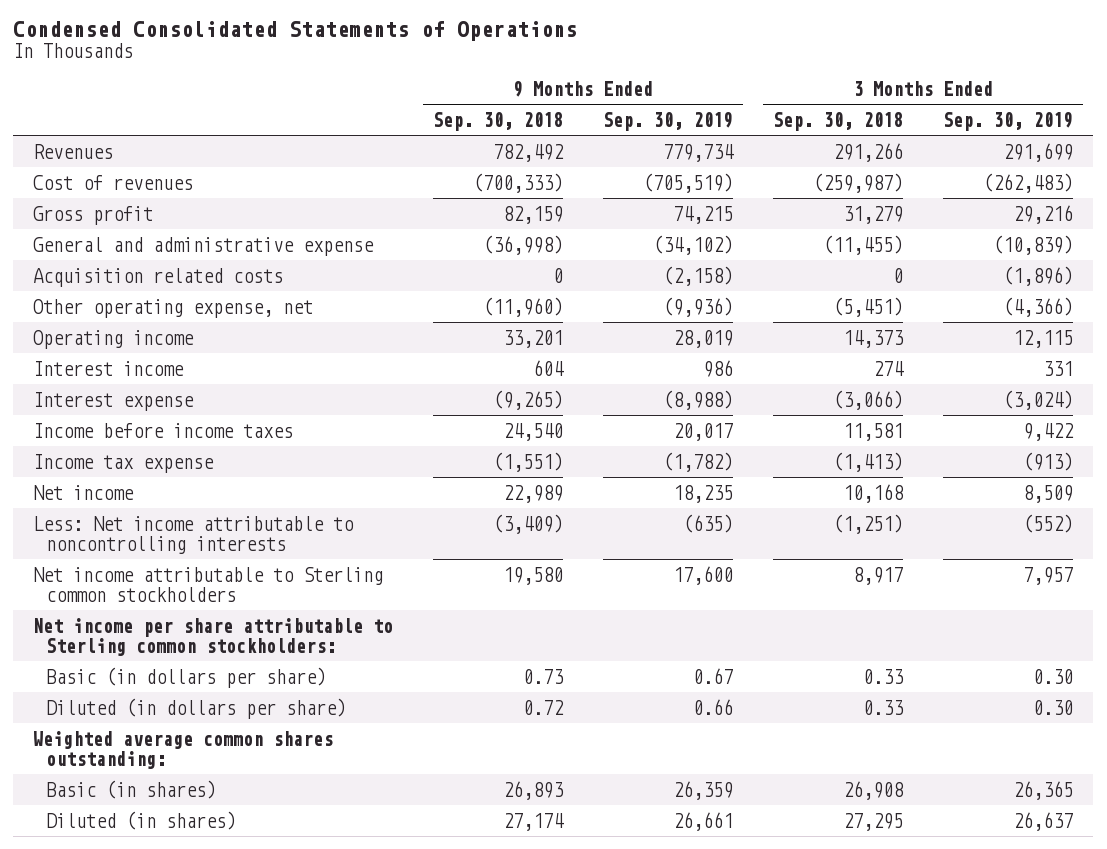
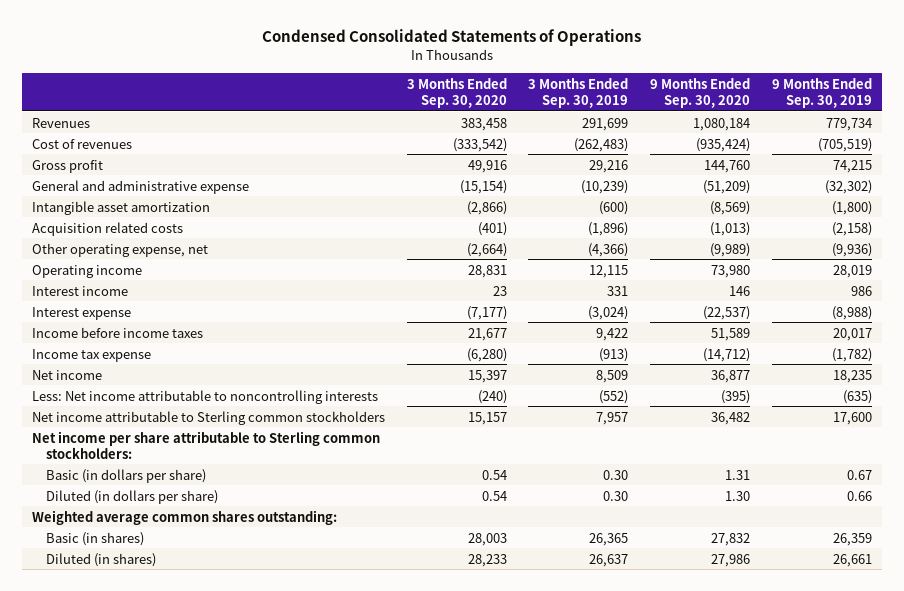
- | 9 Months Ended Sep. 30, 2018 | 9 Months Ended Sep. 30, 2019 | 3 Months Ended Sep. 30, 2018 | 3 Months Ended Sep. 30, 2019
+ | 3 Months Ended Sep. 30, 2020 | 3 Months Ended Sep. 30, 2019 | 9 Months Ended Sep. 30, 2020 | 9 Months Ended Sep. 30, 2019
- General and administrative expense | (36,998) | (34,102) | (11,455) | (10,839)
+ General and administrative expense | (15,154) | (10,239) | (51,209) | (32,302)
+ Intangible asset amortization | (2,866) | (600) | (8,569) | (1,800)

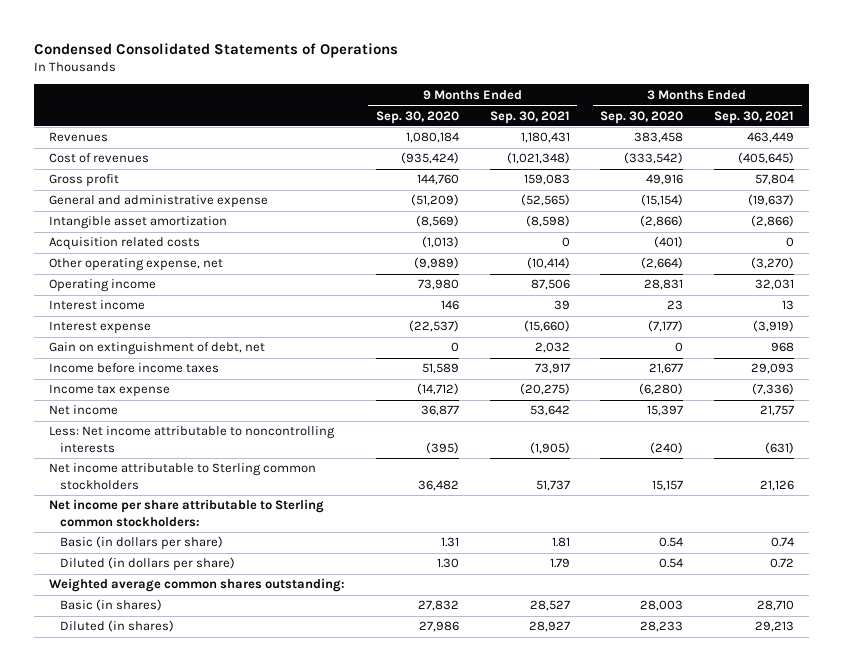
- | 3 Months Ended Sep. 30, 2020 | 3 Months Ended Sep. 30, 2019 | 9 Months Ended Sep. 30, 2020 | 9 Months Ended Sep. 30, 2019
+ | 9 Months Ended Sep. 30, 2020 | 9 Months Ended Sep. 30, 2021 | 3 Months Ended Sep. 30, 2020 | 3 Months Ended Sep. 30, 2021
+ Gain on extinguishment of debt, net | 0 | 2,032 | 0 | 968

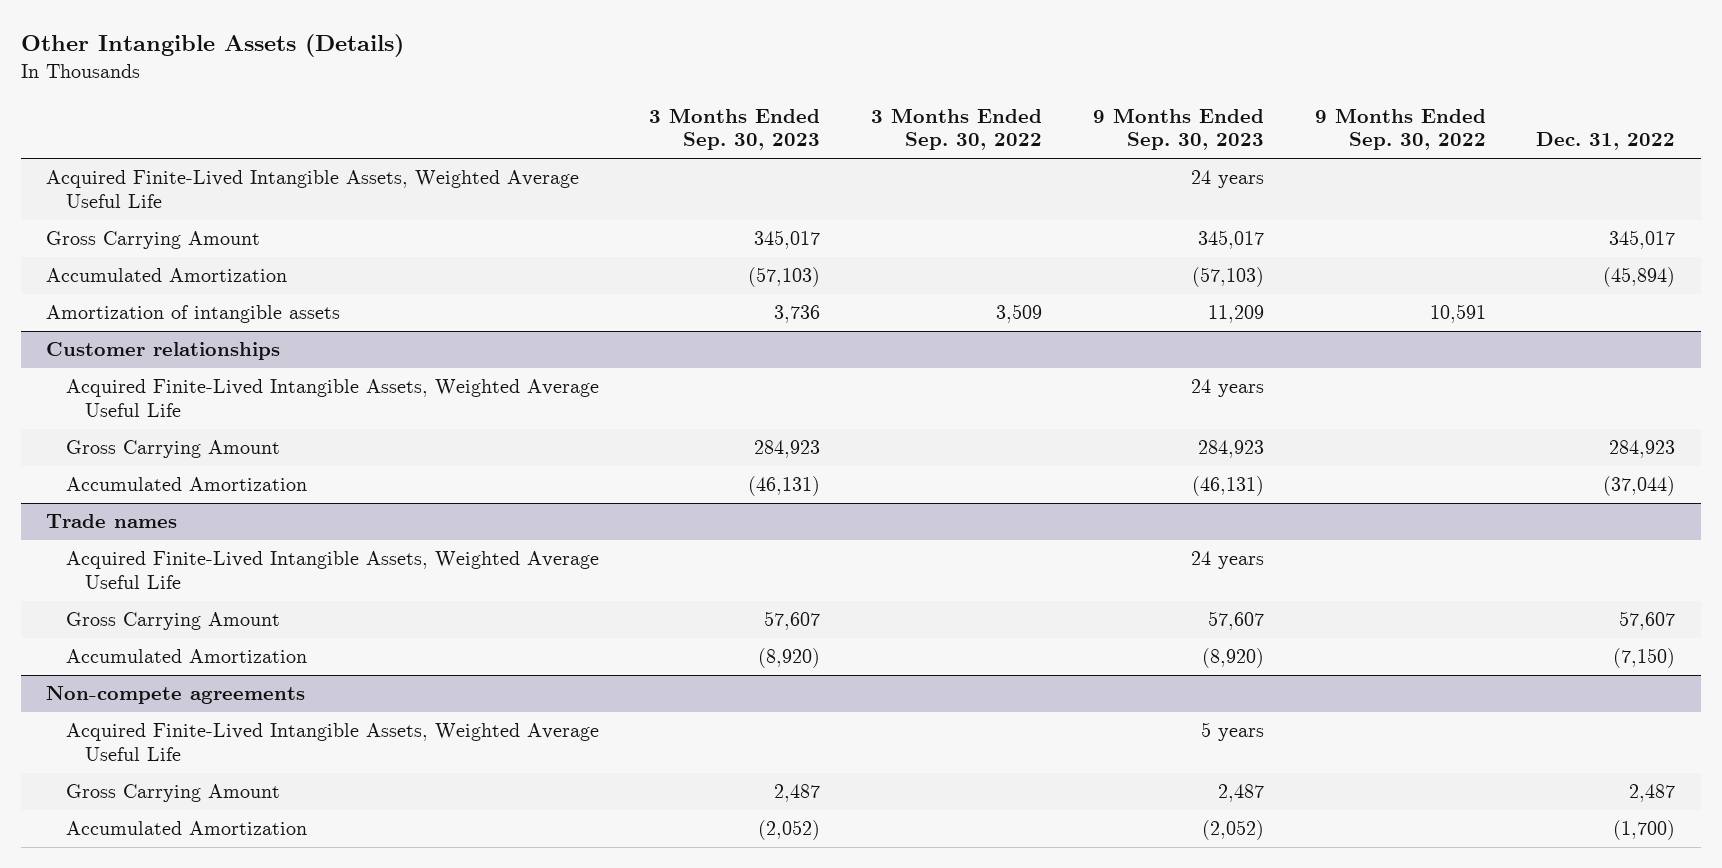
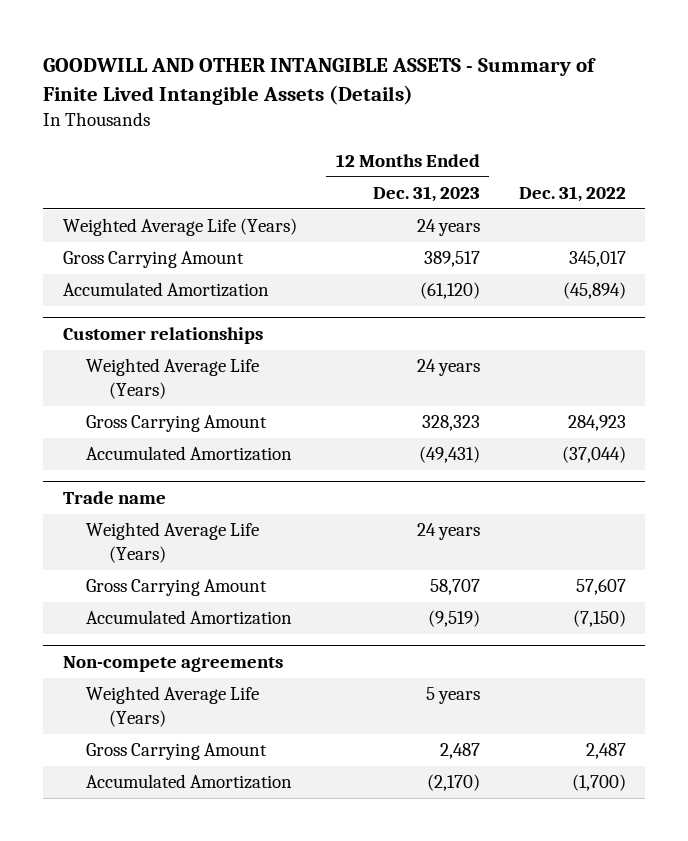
- Other Intangible Assets (Details)
+ GOODWILL AND OTHER INTANGIBLE ASSETS - Summary of Finite Lived Intangible Assets (Details)
- | 3 Months Ended Sep. 30, 2023 | 3 Months Ended Sep. 30, 2022 | 9 Months Ended Sep. 30, 2023 | 9 Months Ended Sep. 30, 2022 | Dec. 31, 2022
+ | 12 Months Ended Dec. 31, 2023 | Dec. 31, 2022
- Acquired Finite-Lived Intangible Assets, Weighted Average Useful Life | | | 24 years | |
+ Weighted Average Life (Years) | 24 years |
- Amortization of intangible assets | 3,736 | 3,509 | 11,209 | 10,591 |
@ Customer relationships
- Acquired Finite-Lived Intangible Assets, Weighted Average Useful Life | | | 24 years | |
+ Weighted Average Life (Years) | 24 years |
- Trade names
- Acquired Finite-Lived Intangible Assets, Weighted Average Useful Life | | | 24 years | |
+ Trade name
+ Weighted Average Life (Years) | 24 years |
@ Non-compete agreements
- Acquired Finite-Lived Intangible Assets, Weighted Average Useful Life | | | 5 years | |
+ Weighted Average Life (Years) | 5 years |

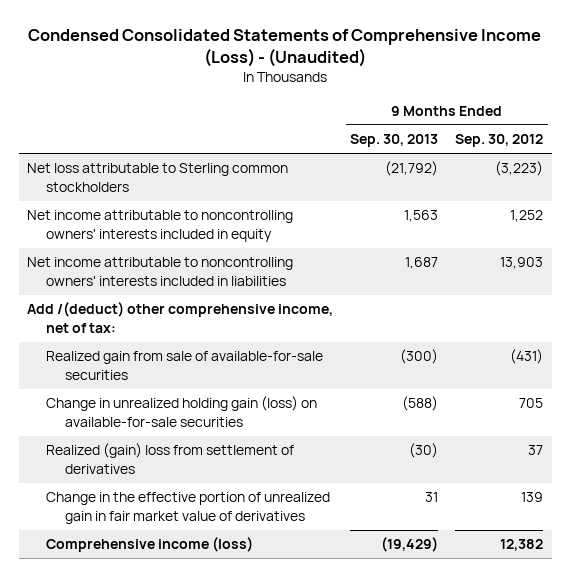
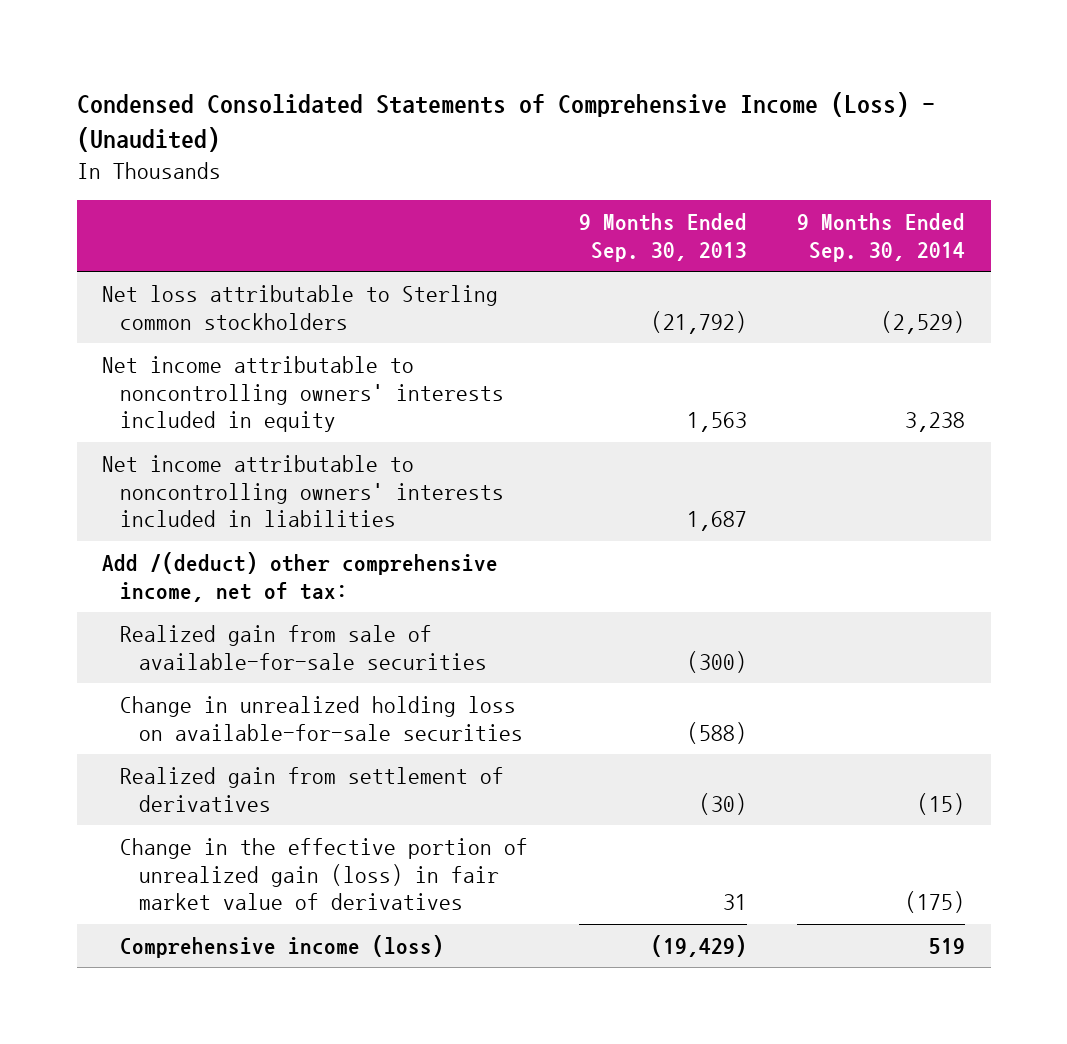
- | 9 Months Ended Sep. 30, 2013 | 9 Months Ended Sep. 30, 2012
+ | 9 Months Ended Sep. 30, 2013 | 9 Months Ended Sep. 30, 2014
- Change in unrealized holding gain (loss) on available-for-sale securities | (588) | 705
- Realized (gain) loss from settlement of derivatives | (30) | 37
- Change in the effective portion of unrealized gain in fair market value of derivatives | 31 | 139
+ Change in unrealized holding loss on available-for-sale securities | (588) |
+ Realized gain from settlement of derivatives | (30) | (15)
+ Change in the effective portion of unrealized gain (loss) in fair market value of derivatives | 31 | (175)

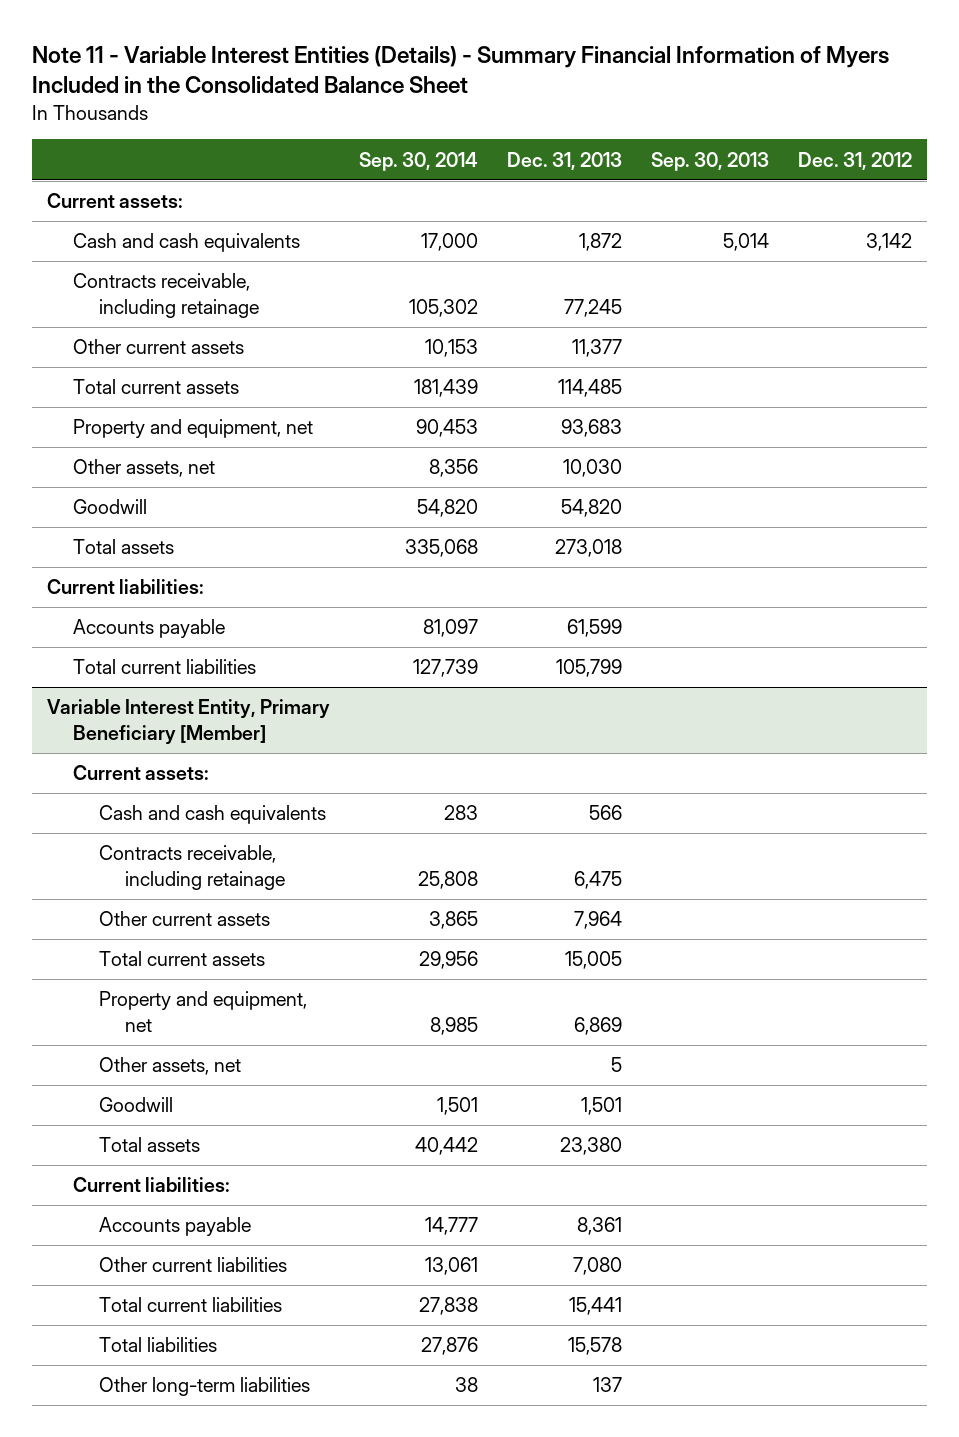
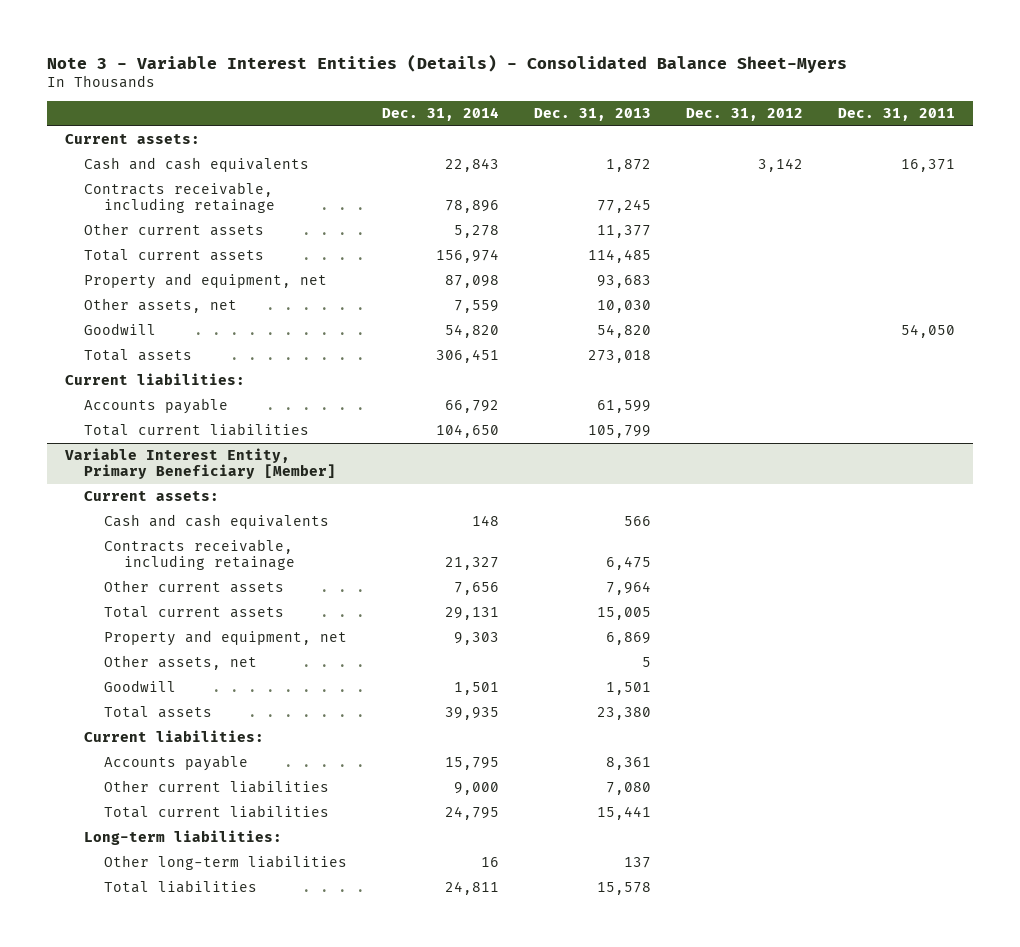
- Note 11 - Variable Interest Entities (Details) - Summary Financial Information of Myers Included in the Consolidated Balance Sheet
+ Note 3 - Variable Interest Entities (Details) - Consolidated Balance Sheet-Myers
- | Sep. 30, 2014 | Dec. 31, 2013 | Sep. 30, 2013 | Dec. 31, 2012
+ | Dec. 31, 2014 | Dec. 31, 2013 | Dec. 31, 2012 | Dec. 31, 2011
@ Variable Interest Entity, Primary Beneficiary [Member]
+ Long-term liabilities:
moved down: Total liabilities | 24,811 | 15,578 | |

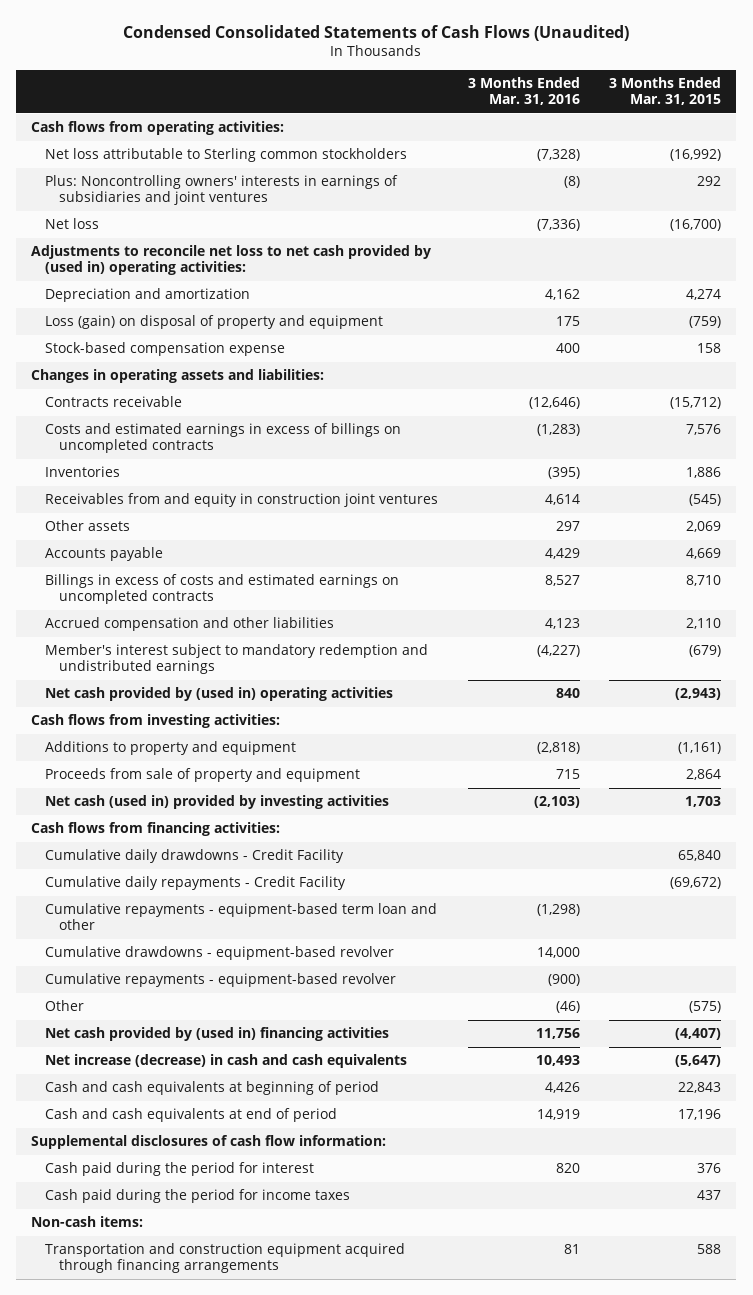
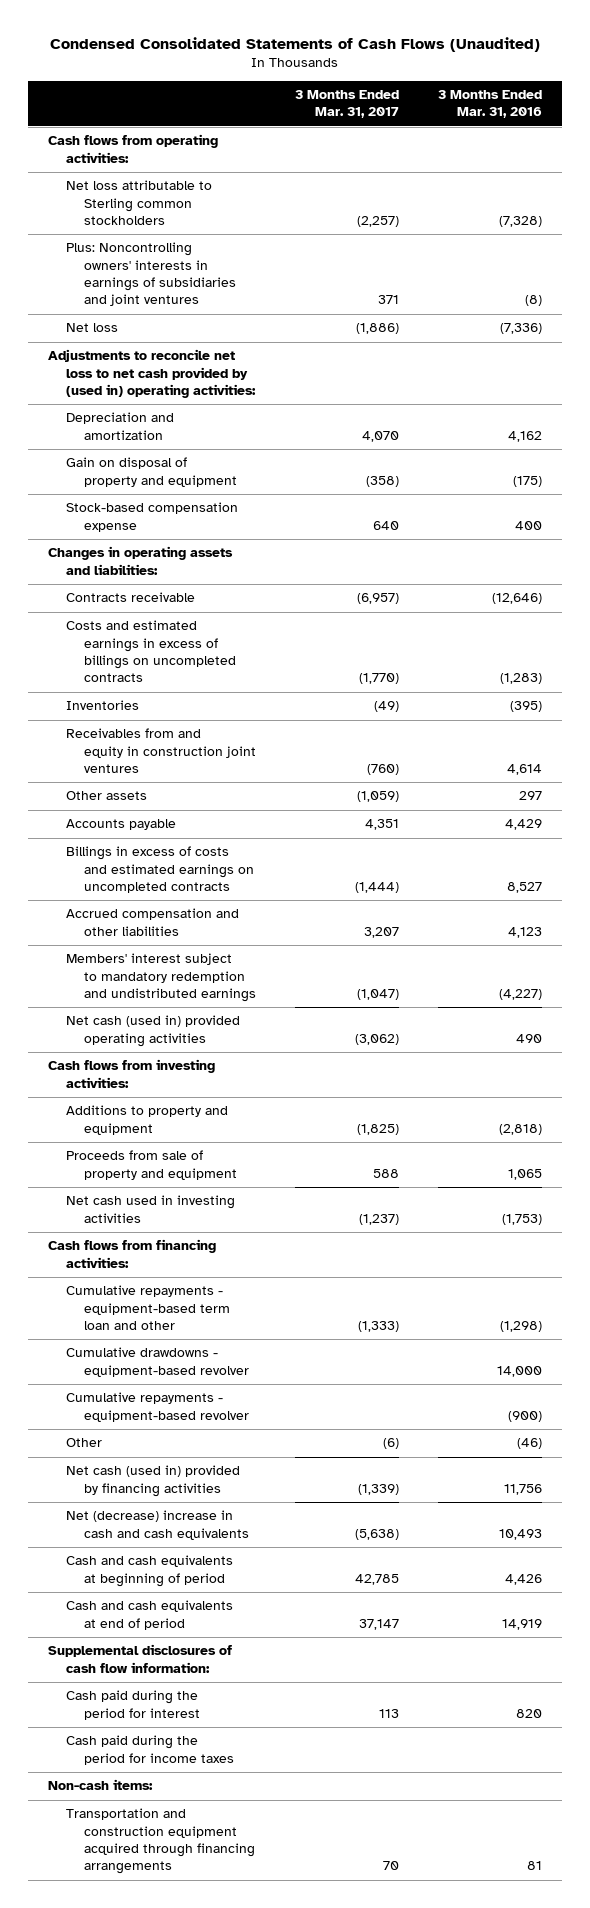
- | 3 Months Ended Mar. 31, 2016 | 3 Months Ended Mar. 31, 2015
+ | 3 Months Ended Mar. 31, 2017 | 3 Months Ended Mar. 31, 2016
- Loss (gain) on disposal of property and equipment | 175 | (759)
+ Gain on disposal of property and equipment | (358) | (175)
- Member's interest subject to mandatory redemption and undistributed earnings | (4,227) | (679)
- Net cash provided by (used in) operating activities | 840 | (2,943)
+ Members' interest subject to mandatory redemption and undistributed earnings | (1,047) | (4,227)
+ Net cash (used in) provided operating activities | (3,062) | 490
- Proceeds from sale of property and equipment | 715 | 2,864
- Net cash (used in) provided by investing activities | (2,103) | 1,703
+ Proceeds from sale of property and equipment | 588 | 1,065
+ Net cash used in investing activities | (1,237) | (1,753)
- Cumulative daily drawdowns - Credit Facility | | 65,840
- Cumulative daily repayments - Credit Facility | | (69,672)
- Net cash provided by (used in) financing activities | 11,756 | (4,407)
- Net increase (decrease) in cash and cash equivalents | 10,493 | (5,647)
+ Net cash (used in) provided by financing activities | (1,339) | 11,756
+ Net (decrease) increase in cash and cash equivalents | (5,638) | 10,493

